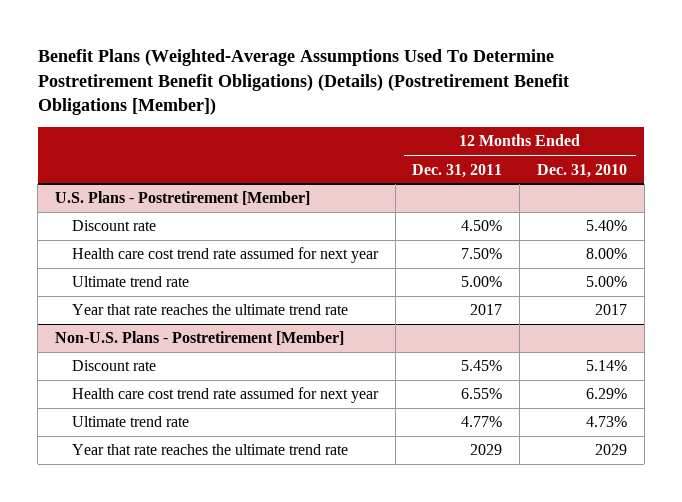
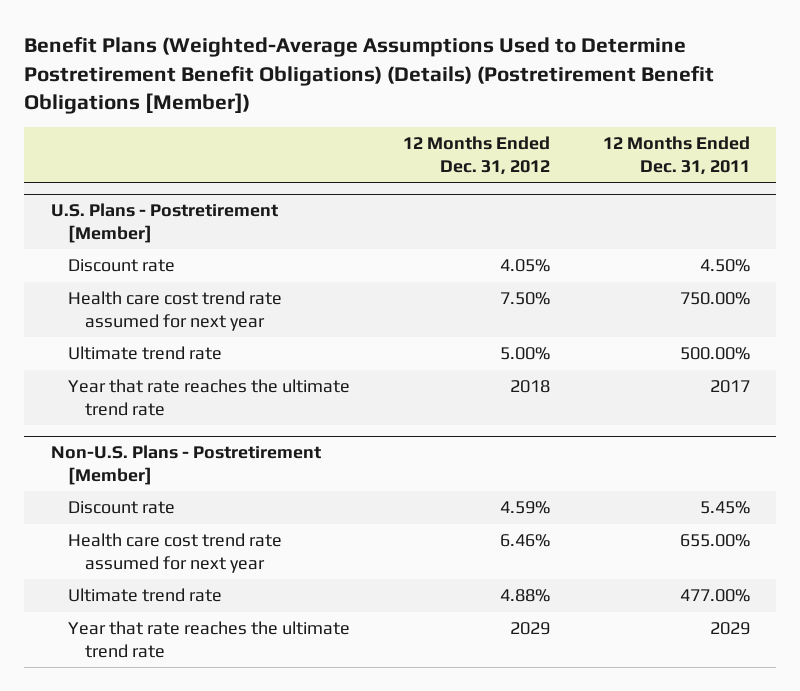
- Benefit Plans (Weighted-Average Assumptions Used To Determine Postretirement Benefit Obligations) (Details) (Postretirement Benefit Obligations [Member])
+ Benefit Plans (Weighted-Average Assumptions Used to Determine Postretirement Benefit Obligations) (Details) (Postretirement Benefit Obligations [Member])
- | 12 Months Ended Dec. 31, 2011 | 12 Months Ended Dec. 31, 2010
+ | 12 Months Ended Dec. 31, 2012 | 12 Months Ended Dec. 31, 2011
@ U.S. Plans - Postretirement [Member]
- Health care cost trend rate assumed for next year | 7.50% | 8.00%
- Ultimate trend rate | 5.00% | 5.00%
+ Health care cost trend rate assumed for next year | 7.50% | 750.00%
+ Ultimate trend rate | 5.00% | 500.00%
@ Non-U.S. Plans - Postretirement [Member]
- Health care cost trend rate assumed for next year | 6.55% | 6.29%
- Ultimate trend rate | 4.77% | 4.73%
+ Health care cost trend rate assumed for next year | 6.46% | 655.00%
+ Ultimate trend rate | 4.88% | 477.00%

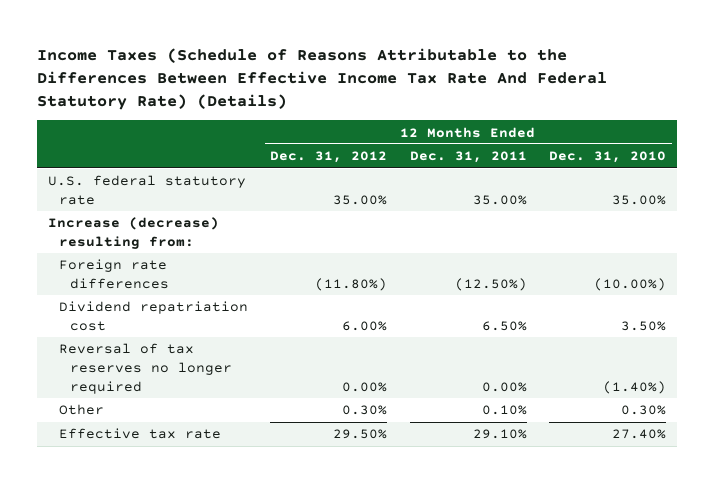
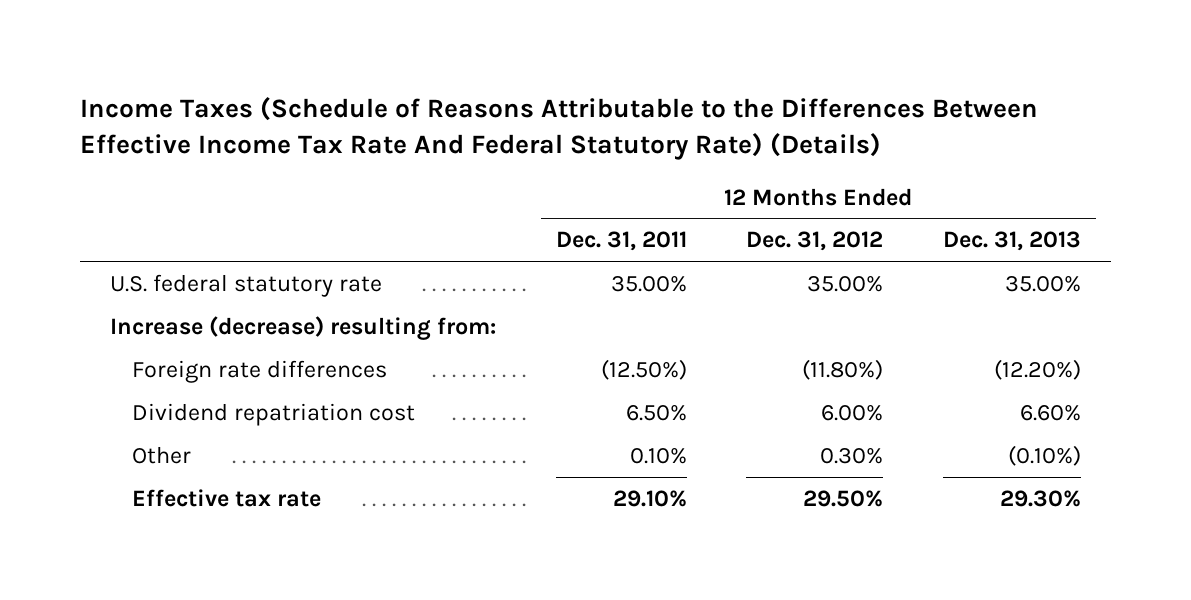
- | 12 Months Ended Dec. 31, 2012 | 12 Months Ended Dec. 31, 2011 | 12 Months Ended Dec. 31, 2010
+ | 12 Months Ended Dec. 31, 2011 | 12 Months Ended Dec. 31, 2012 | 12 Months Ended Dec. 31, 2013
- Reversal of tax reserves no longer required | 0.00% | 0.00% | (1.40%)

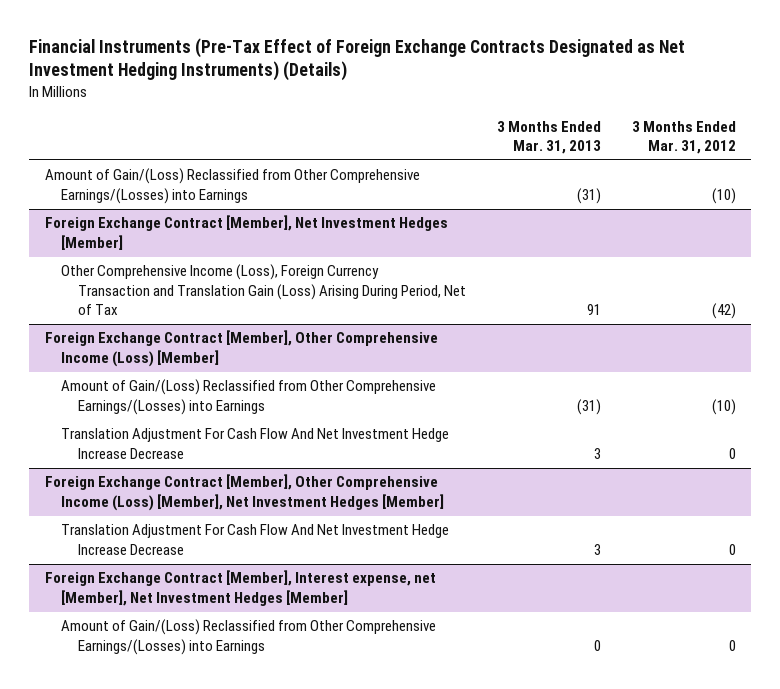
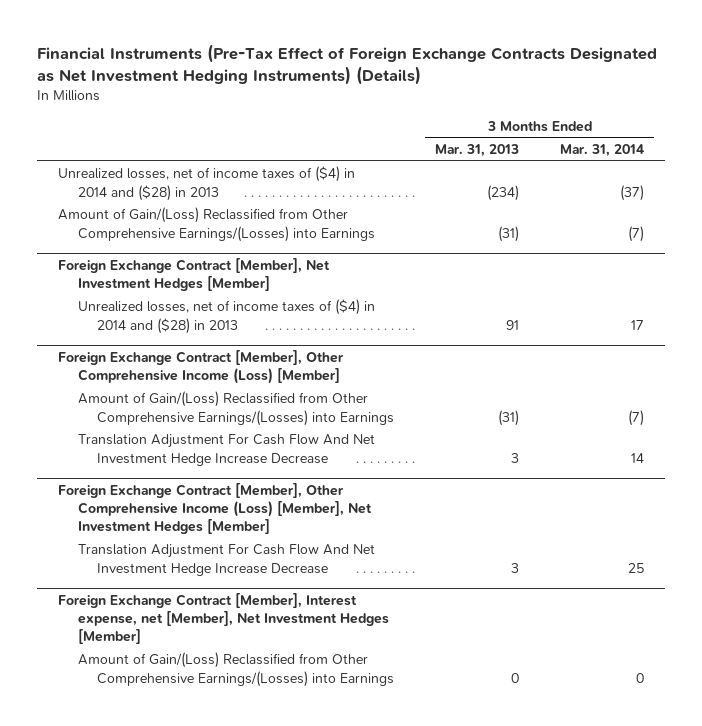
- | 3 Months Ended Mar. 31, 2013 | 3 Months Ended Mar. 31, 2012
+ | 3 Months Ended Mar. 31, 2013 | 3 Months Ended Mar. 31, 2014
+ Unrealized losses, net of income taxes of ($4) in 2014 and ($28) in 2013 | (234) | (37)
@ Foreign Exchange Contract [Member], Net Investment Hedges [Member]
- Other Comprehensive Income (Loss), Foreign Currency Transaction and Translation Gain (Loss) Arising During Period, Net of Tax | 91 | (42)
+ Unrealized losses, net of income taxes of ($4) in 2014 and ($28) in 2013 | 91 | 17

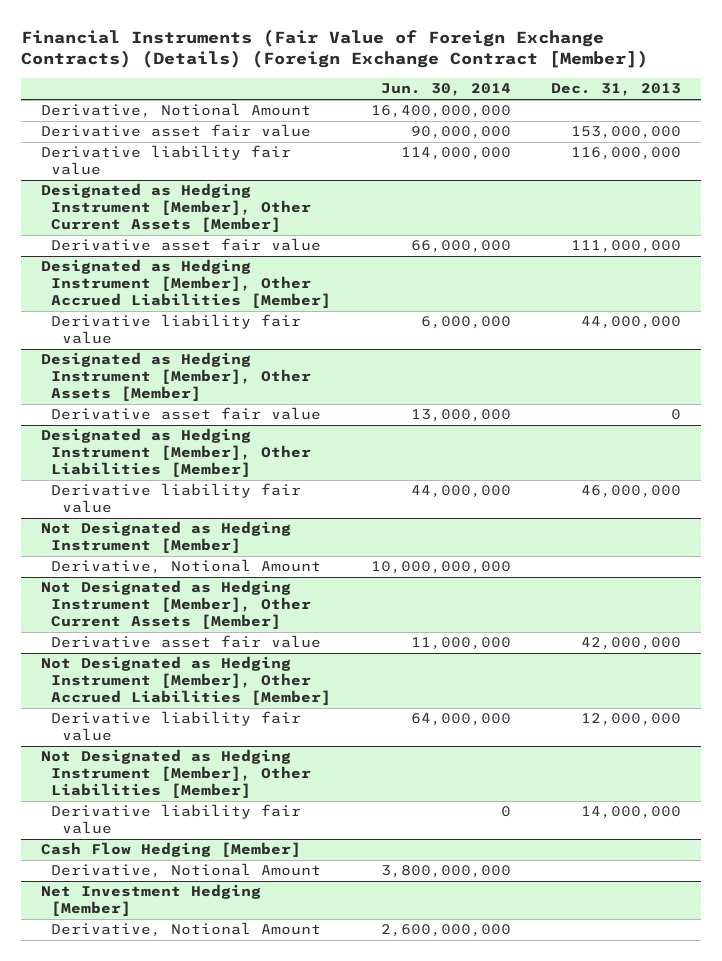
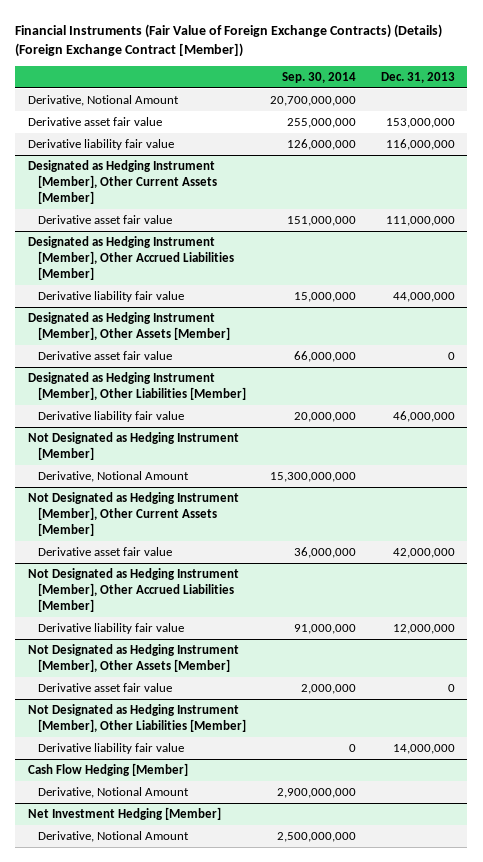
- | Jun. 30, 2014 | Dec. 31, 2013
+ | Sep. 30, 2014 | Dec. 31, 2013
+ Not Designated as Hedging Instrument [Member], Other Assets [Member]
+ Derivative asset fair value | 2,000,000 | 0

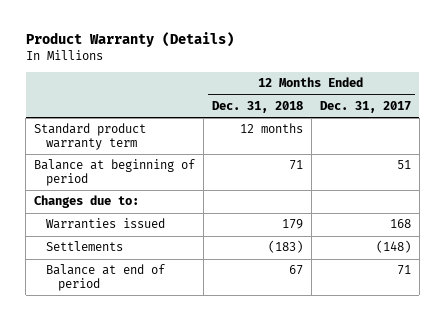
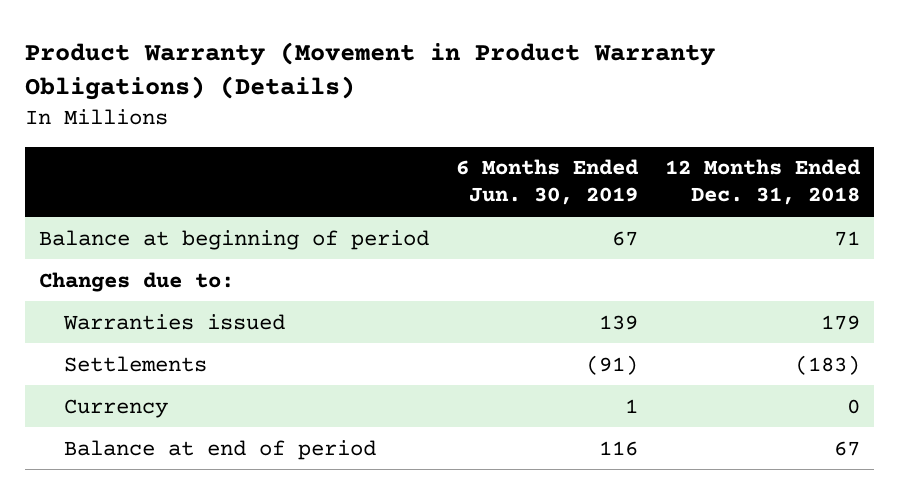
- Product Warranty (Details)
+ Product Warranty (Movement in Product Warranty Obligations) (Details)
- | 12 Months Ended Dec. 31, 2018 | 12 Months Ended Dec. 31, 2017
+ | 6 Months Ended Jun. 30, 2019 | 12 Months Ended Dec. 31, 2018
- Standard product warranty term | 12 months |
+ Currency | 1 | 0

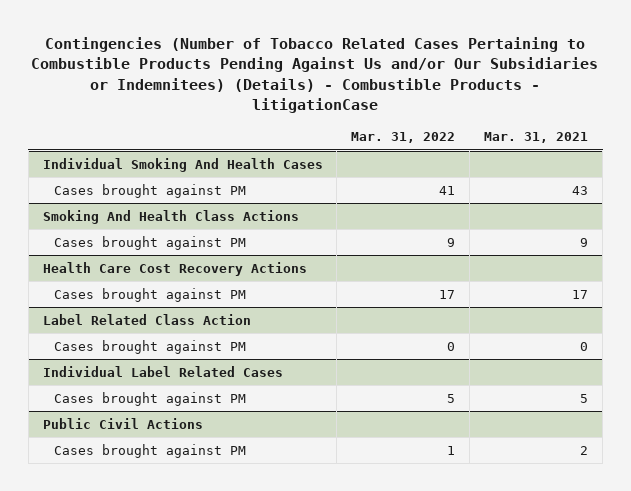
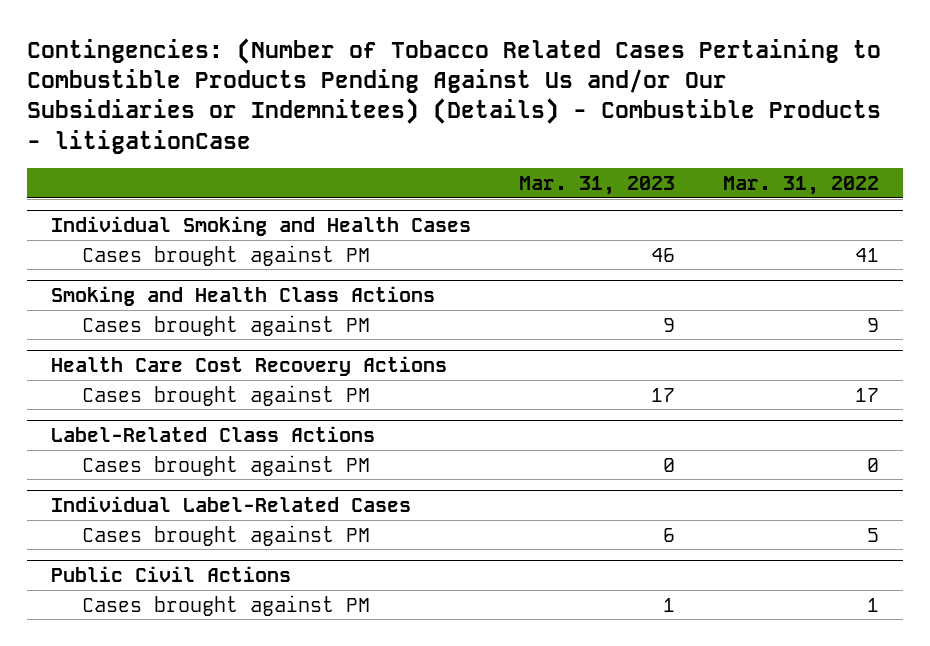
- Contingencies (Number of Tobacco Related Cases Pertaining to Combustible Products Pending Against Us and/or Our Subsidiaries or Indemnitees) (Details) - Combustible Products - litigationCase
+ Contingencies: (Number of Tobacco Related Cases Pertaining to Combustible Products Pending Against Us and/or Our Subsidiaries or Indemnitees) (Details) - Combustible Products - litigationCase
- | Mar. 31, 2022 | Mar. 31, 2021
+ | Mar. 31, 2023 | Mar. 31, 2022
- Individual Smoking And Health Cases
+ Individual Smoking and Health Cases
- Smoking And Health Class Actions
+ Smoking and Health Class Actions
- Label Related Class Action
+ Label-Related Class Actions
- Individual Label Related Cases
+ Individual Label-Related Cases

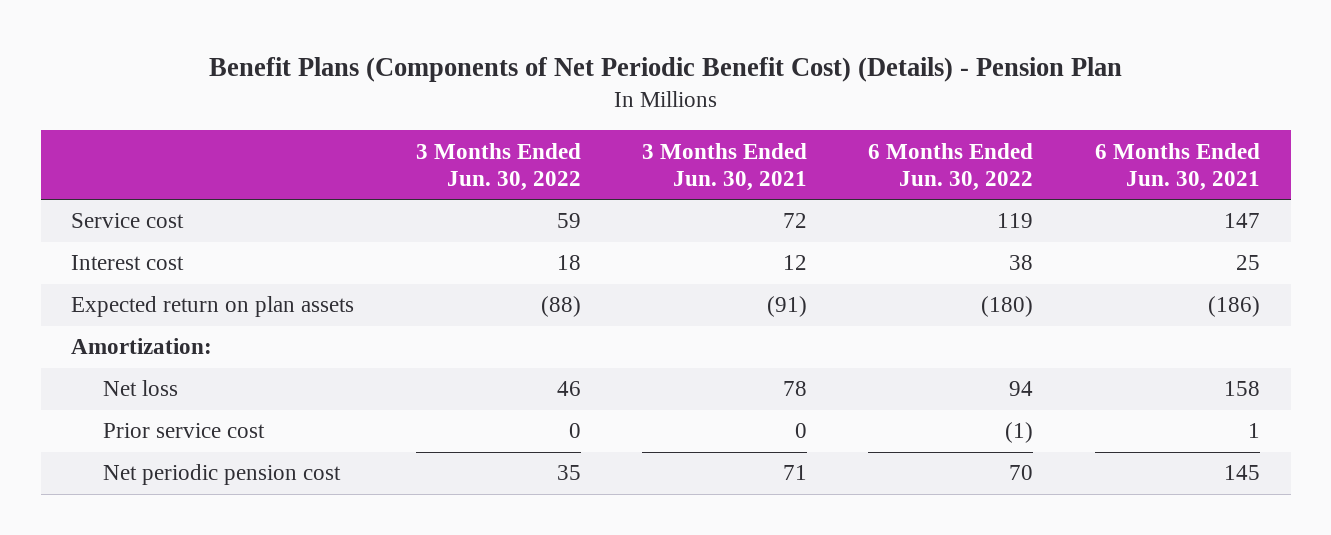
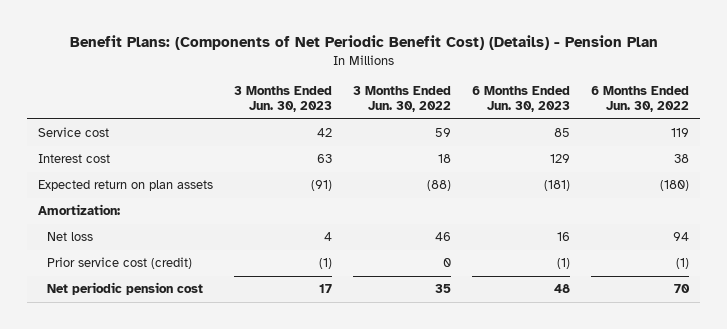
- Benefit Plans (Components of Net Periodic Benefit Cost) (Details) - Pension Plan
+ Benefit Plans: (Components of Net Periodic Benefit Cost) (Details) - Pension Plan
- | 3 Months Ended Jun. 30, 2022 | 3 Months Ended Jun. 30, 2021 | 6 Months Ended Jun. 30, 2022 | 6 Months Ended Jun. 30, 2021
+ | 3 Months Ended Jun. 30, 2023 | 3 Months Ended Jun. 30, 2022 | 6 Months Ended Jun. 30, 2023 | 6 Months Ended Jun. 30, 2022
- Prior service cost | 0 | 0 | (1) | 1
+ Prior service cost (credit) | (1) | 0 | (1) | (1)

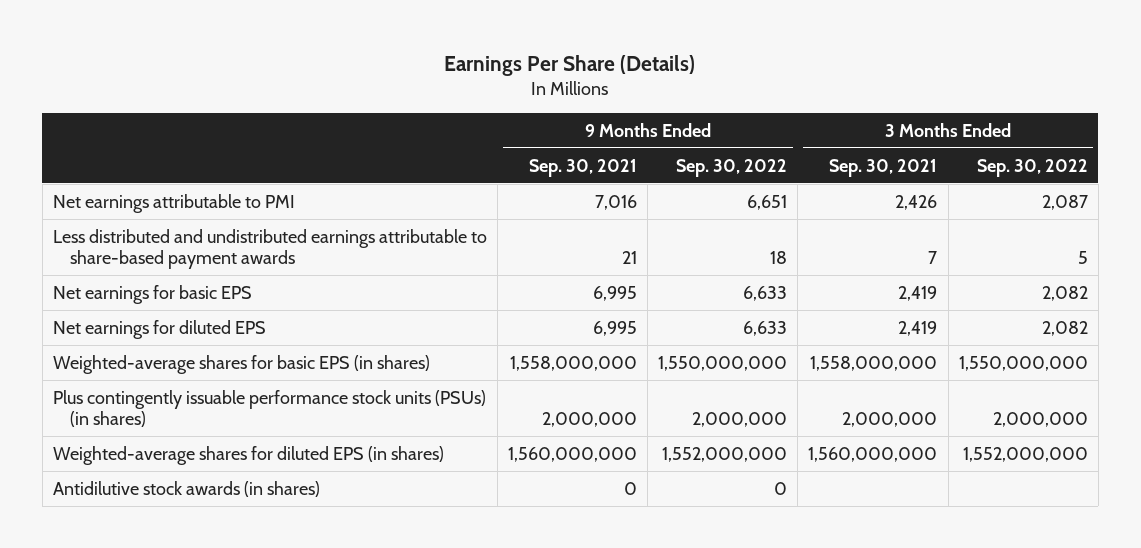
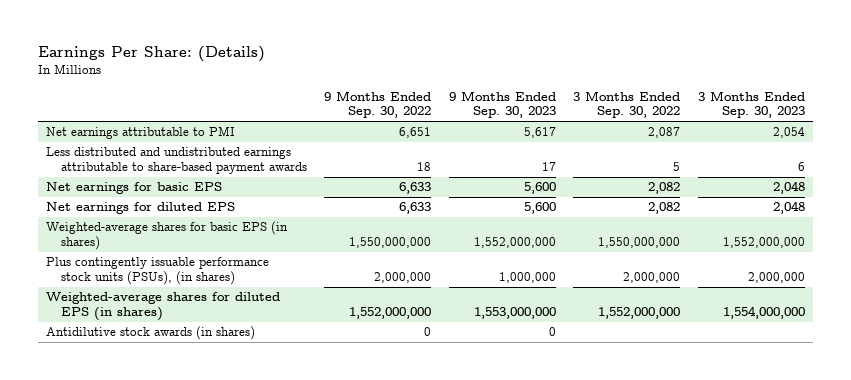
- Earnings Per Share (Details)
+ Earnings Per Share: (Details)
- | 9 Months Ended Sep. 30, 2021 | 9 Months Ended Sep. 30, 2022 | 3 Months Ended Sep. 30, 2021 | 3 Months Ended Sep. 30, 2022
+ | 9 Months Ended Sep. 30, 2022 | 9 Months Ended Sep. 30, 2023 | 3 Months Ended Sep. 30, 2022 | 3 Months Ended Sep. 30, 2023
- Plus contingently issuable performance stock units (PSUs) (in shares) | 2,000,000 | 2,000,000 | 2,000,000 | 2,000,000
+ Plus contingently issuable performance stock units (PSUs), (in shares) | 2,000,000 | 1,000,000 | 2,000,000 | 2,000,000

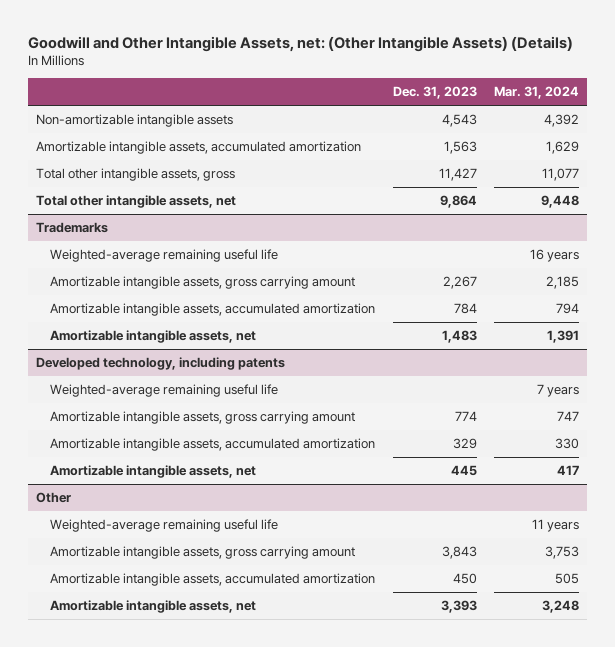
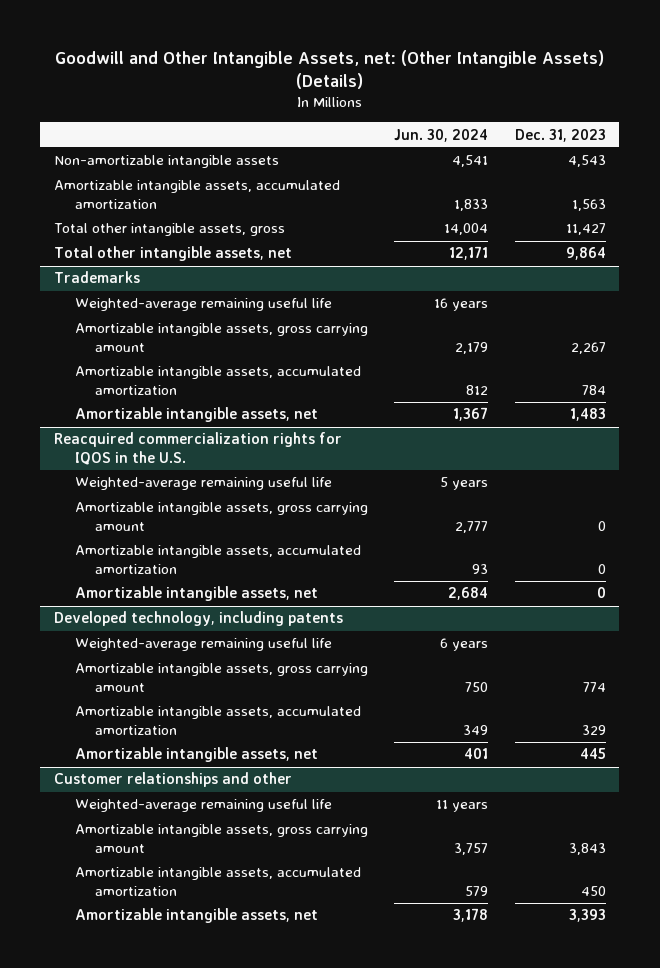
- | Dec. 31, 2023 | Mar. 31, 2024
+ | Jun. 30, 2024 | Dec. 31, 2023
+ Reacquired commercialization rights for IQOS in the U.S.
+ Weighted-average remaining useful life | 5 years |
+ Amortizable intangible assets, gross carrying amount | 2,777 | 0
+ Amortizable intangible assets, accumulated amortization | 93 | 0
+ Amortizable intangible assets, net | 2,684 | 0
- Other
+ Customer relationships and other

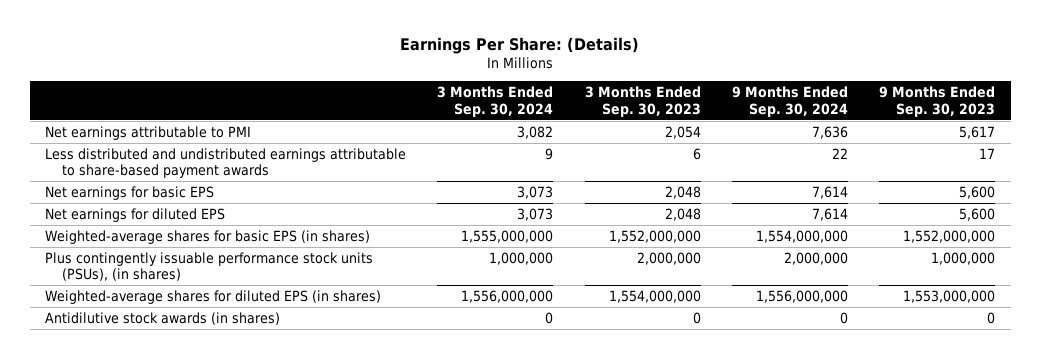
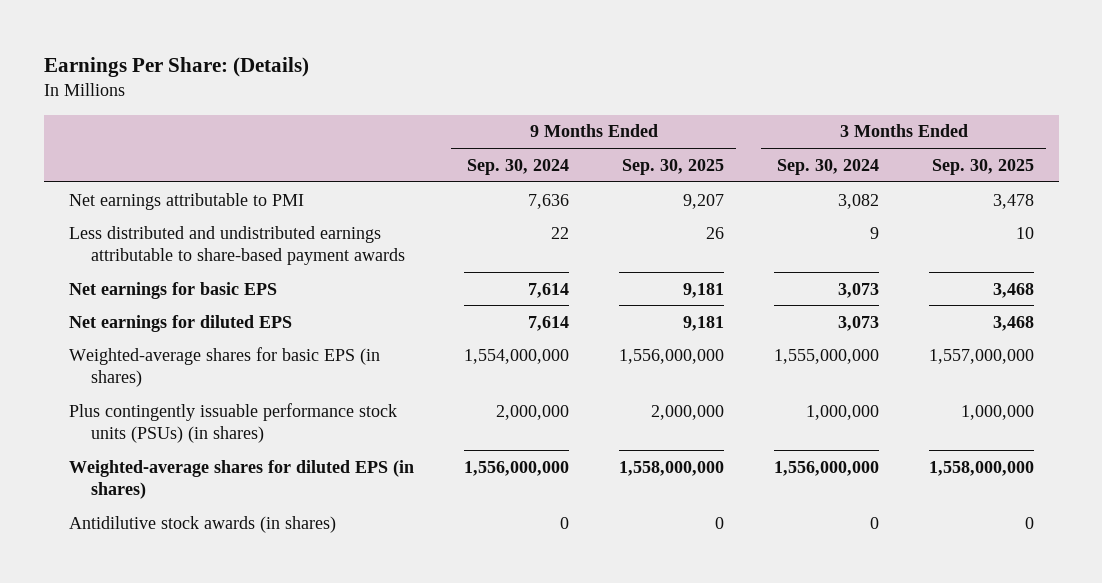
- | 3 Months Ended Sep. 30, 2024 | 3 Months Ended Sep. 30, 2023 | 9 Months Ended Sep. 30, 2024 | 9 Months Ended Sep. 30, 2023
+ | 9 Months Ended Sep. 30, 2024 | 9 Months Ended Sep. 30, 2025 | 3 Months Ended Sep. 30, 2024 | 3 Months Ended Sep. 30, 2025
- Plus contingently issuable performance stock units (PSUs), (in shares) | 1,000,000 | 2,000,000 | 2,000,000 | 1,000,000
+ Plus contingently issuable performance stock units (PSUs) (in shares) | 2,000,000 | 2,000,000 | 1,000,000 | 1,000,000

